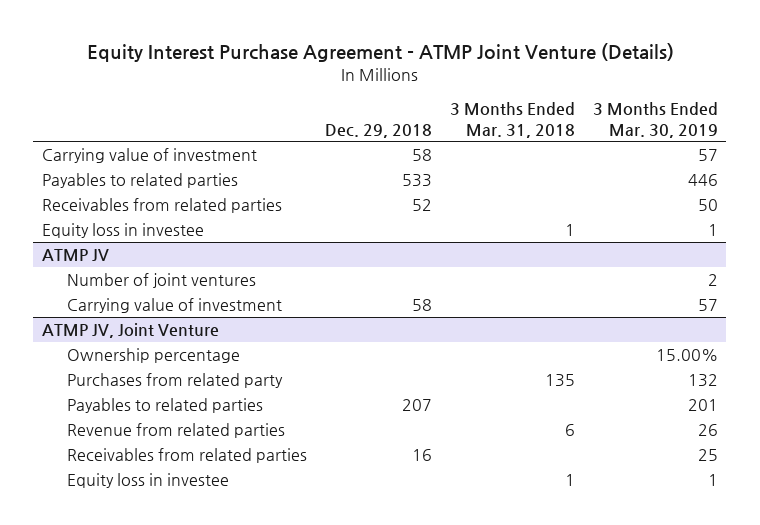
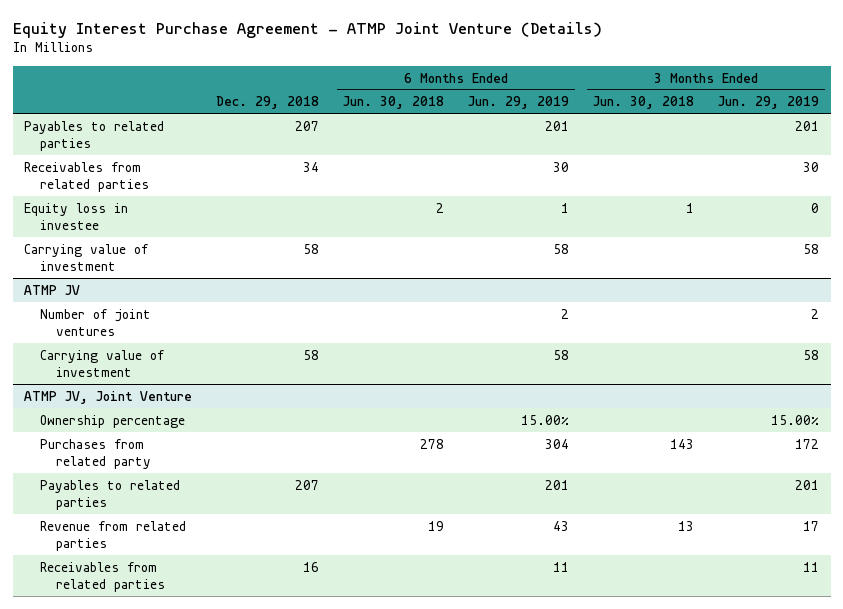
- | Dec. 29, 2018 | 3 Months Ended Mar. 31, 2018 | 3 Months Ended Mar. 30, 2019
+ | Dec. 29, 2018 | 6 Months Ended Jun. 30, 2018 | 6 Months Ended Jun. 29, 2019 | 3 Months Ended Jun. 30, 2018 | 3 Months Ended Jun. 29, 2019
- Payables to related parties | 533 | | 446
- Receivables from related parties | 52 | | 50
+ Payables to related parties | 207 | | 201 | | 201
+ Receivables from related parties | 34 | | 30 | | 30
moved down: Carrying value of investment | 58 | | 58 | | 58
@ ATMP JV, Joint Venture
- Equity loss in investee | | 1 | 1

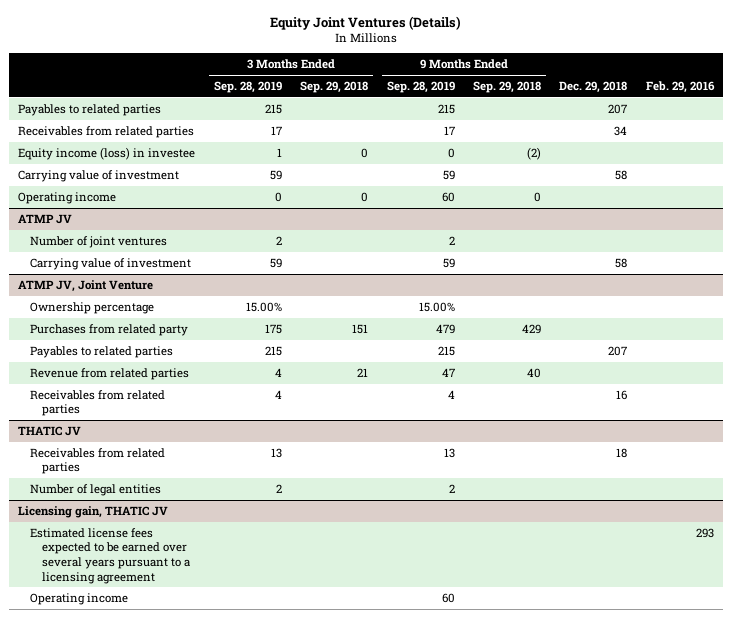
- Equity Interest Purchase Agreement - ATMP Joint Venture (Details)
+ Equity Joint Ventures (Details)
- | Dec. 29, 2018 | 6 Months Ended Jun. 30, 2018 | 6 Months Ended Jun. 29, 2019 | 3 Months Ended Jun. 30, 2018 | 3 Months Ended Jun. 29, 2019
+ | 3 Months Ended Sep. 28, 2019 | 3 Months Ended Sep. 29, 2018 | 9 Months Ended Sep. 28, 2019 | 9 Months Ended Sep. 29, 2018 | Dec. 29, 2018 | Feb. 29, 2016
- Equity loss in investee | | 2 | 1 | 1 | 0
+ Equity income (loss) in investee | 1 | 0 | 0 | (2) | |
+ Operating income | 0 | 0 | 60 | 0 | |
+ THATIC JV
+ Receivables from related parties | 13 | | 13 | | 18 |
+ Number of legal entities | 2 | | 2 | | |
+ Licensing gain, THATIC JV
+ Estimated license fees expected to be earned over several years pursuant to a licensing agreement | | | | | | 293
+ Operating income | | | 60 | | |

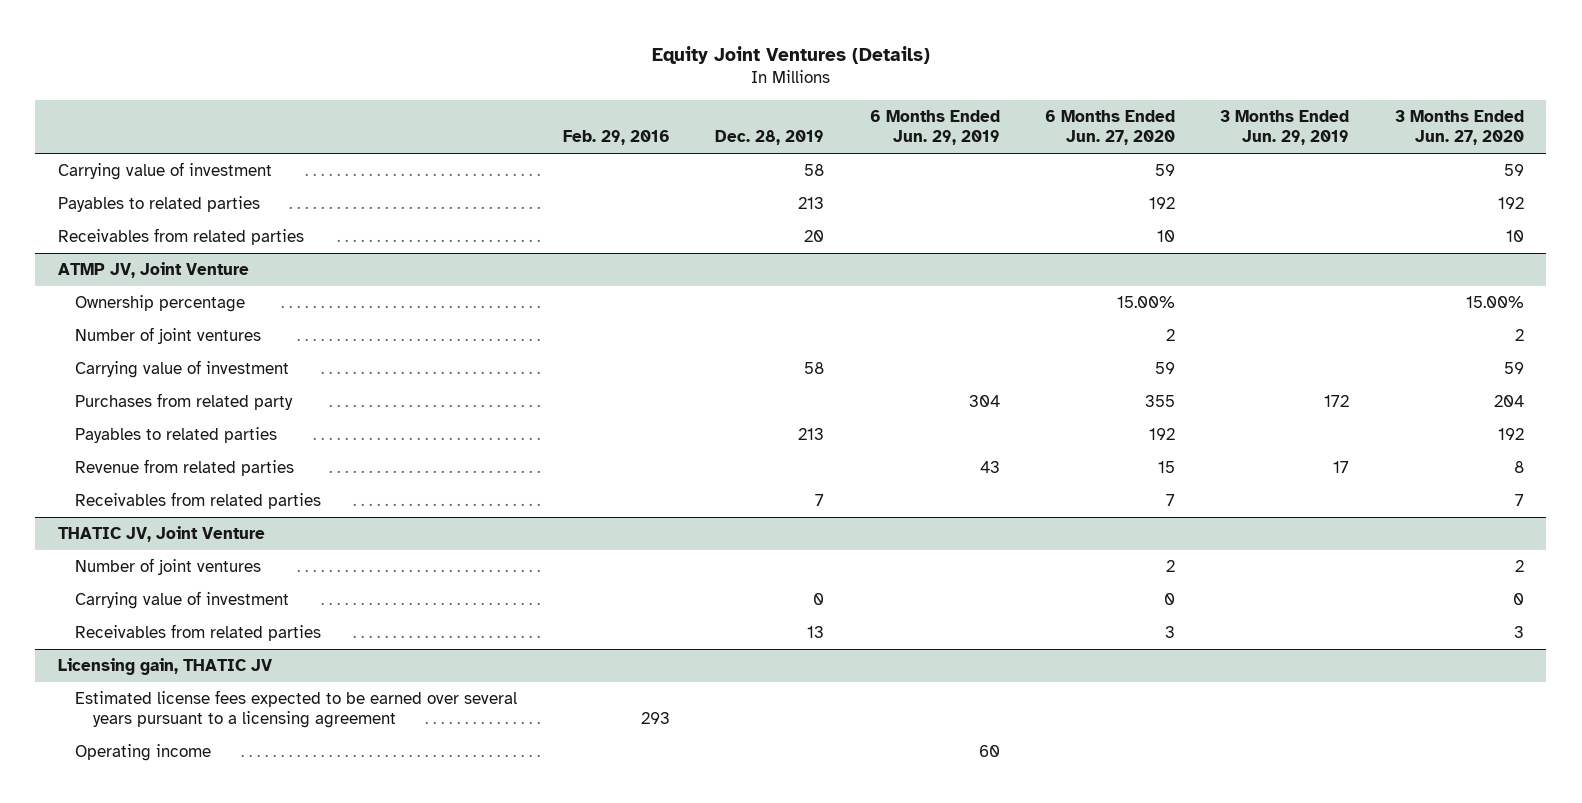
- | 3 Months Ended Sep. 28, 2019 | 3 Months Ended Sep. 29, 2018 | 9 Months Ended Sep. 28, 2019 | 9 Months Ended Sep. 29, 2018 | Dec. 29, 2018 | Feb. 29, 2016
+ | Feb. 29, 2016 | Dec. 28, 2019 | 6 Months Ended Jun. 29, 2019 | 6 Months Ended Jun. 27, 2020 | 3 Months Ended Jun. 29, 2019 | 3 Months Ended Jun. 27, 2020
moved up: Carrying value of investment | | 58 | | 59 | | 59
- Equity income (loss) in investee | 1 | 0 | 0 | (2) | |
- Operating income | 0 | 0 | 60 | 0 | |
- ATMP JV
- Number of joint ventures | 2 | | 2 | | |
- Carrying value of investment | 59 | | 59 | | 58 |
@ ATMP JV, Joint Venture
+ Number of joint ventures | | | | 2 | | 2
+ Carrying value of investment | | 58 | | 59 | | 59
- THATIC JV
+ THATIC JV, Joint Venture
+ Number of joint ventures | | | | 2 | | 2
+ Carrying value of investment | | 0 | | 0 | | 0
- Number of legal entities | 2 | | 2 | | |

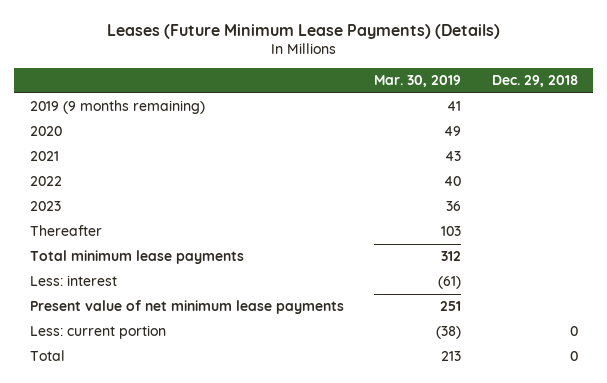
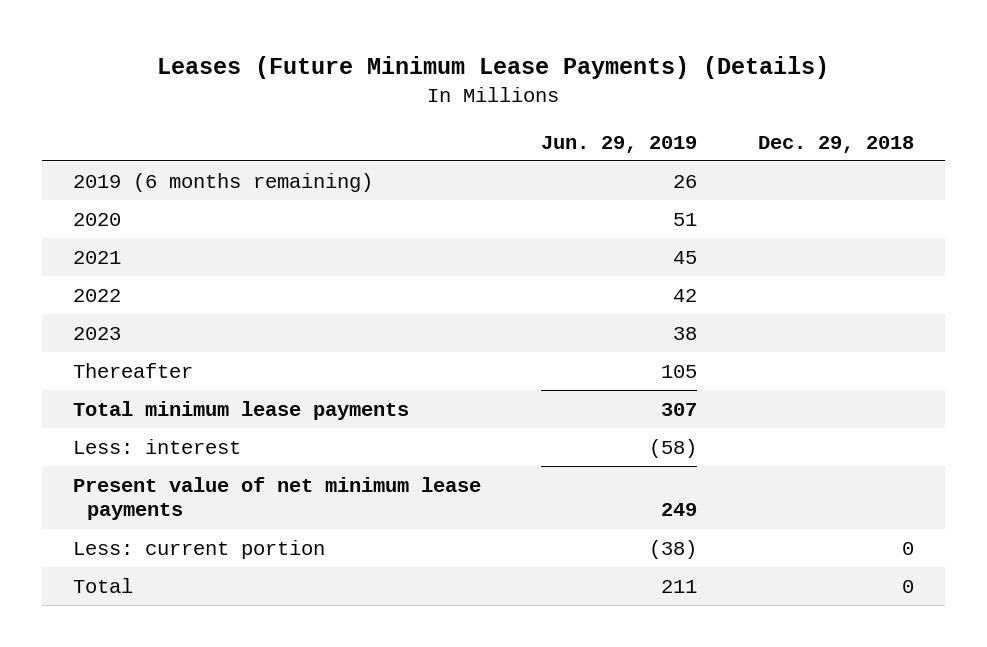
- | Mar. 30, 2019 | Dec. 29, 2018
+ | Jun. 29, 2019 | Dec. 29, 2018
- 2019 (9 months remaining) | 41 |
+ 2019 (6 months remaining) | 26 |

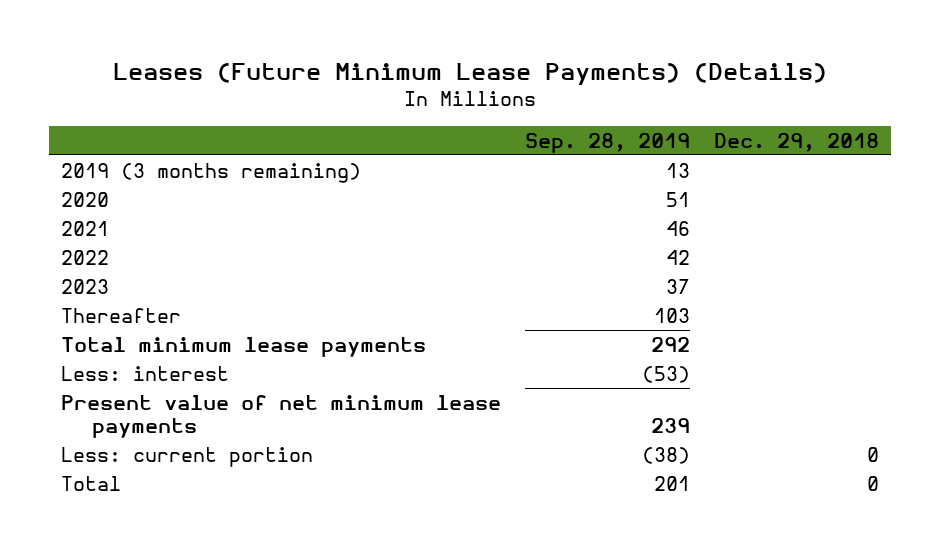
- | Jun. 29, 2019 | Dec. 29, 2018
+ | Sep. 28, 2019 | Dec. 29, 2018
- 2019 (6 months remaining) | 26 |
+ 2019 (3 months remaining) | 13 |

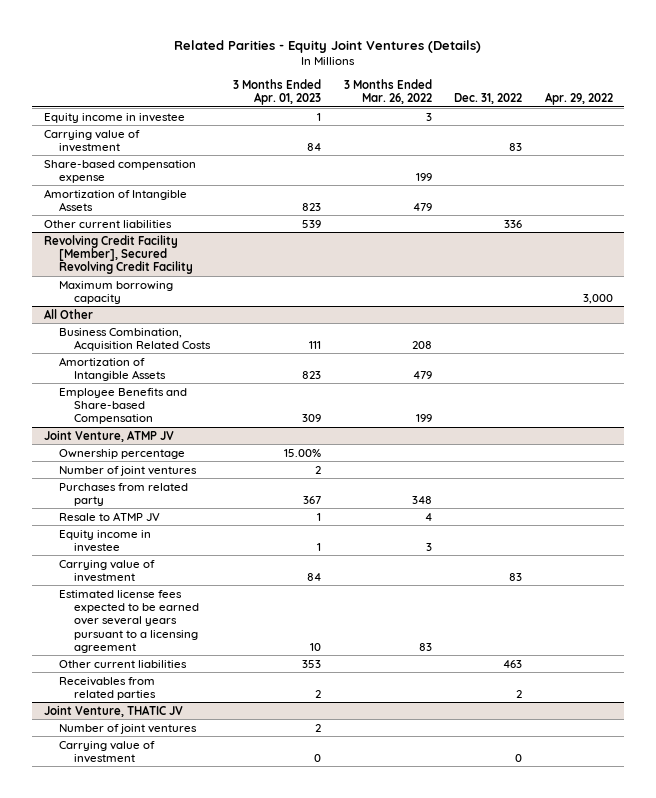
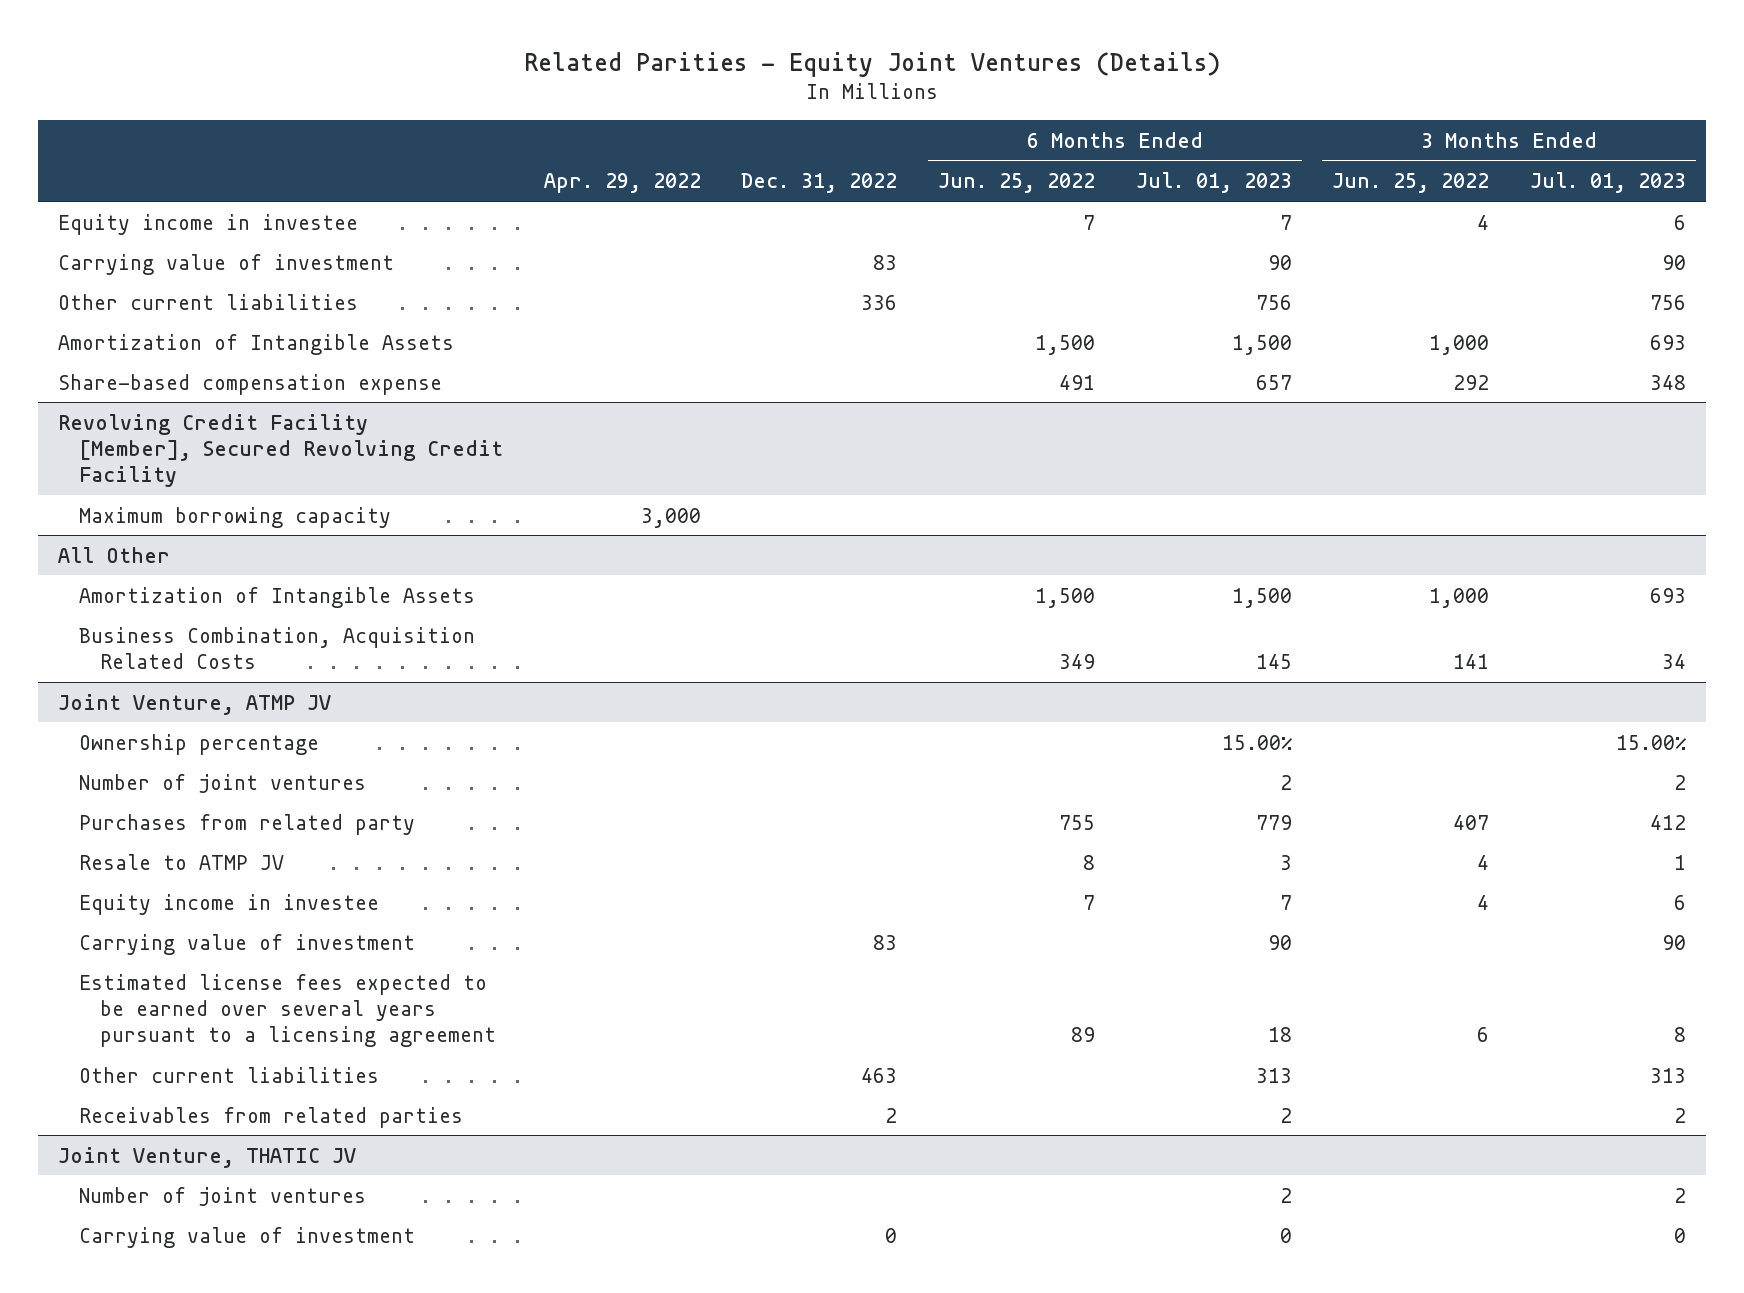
- | 3 Months Ended Apr. 01, 2023 | 3 Months Ended Mar. 26, 2022 | Dec. 31, 2022 | Apr. 29, 2022
+ | Apr. 29, 2022 | Dec. 31, 2022 | 6 Months Ended Jun. 25, 2022 | 6 Months Ended Jul. 01, 2023 | 3 Months Ended Jun. 25, 2022 | 3 Months Ended Jul. 01, 2023
moved down: Amortization of Intangible Assets | | | 1,500 | 1,500 | 1,000 | 693
moved down: Share-based compensation expense | | | 491 | 657 | 292 | 348
@ All Other
- Employee Benefits and Share-based Compensation | 309 | 199 | |
moved down: Business Combination, Acquisition Related Costs | | | 349 | 145 | 141 | 34

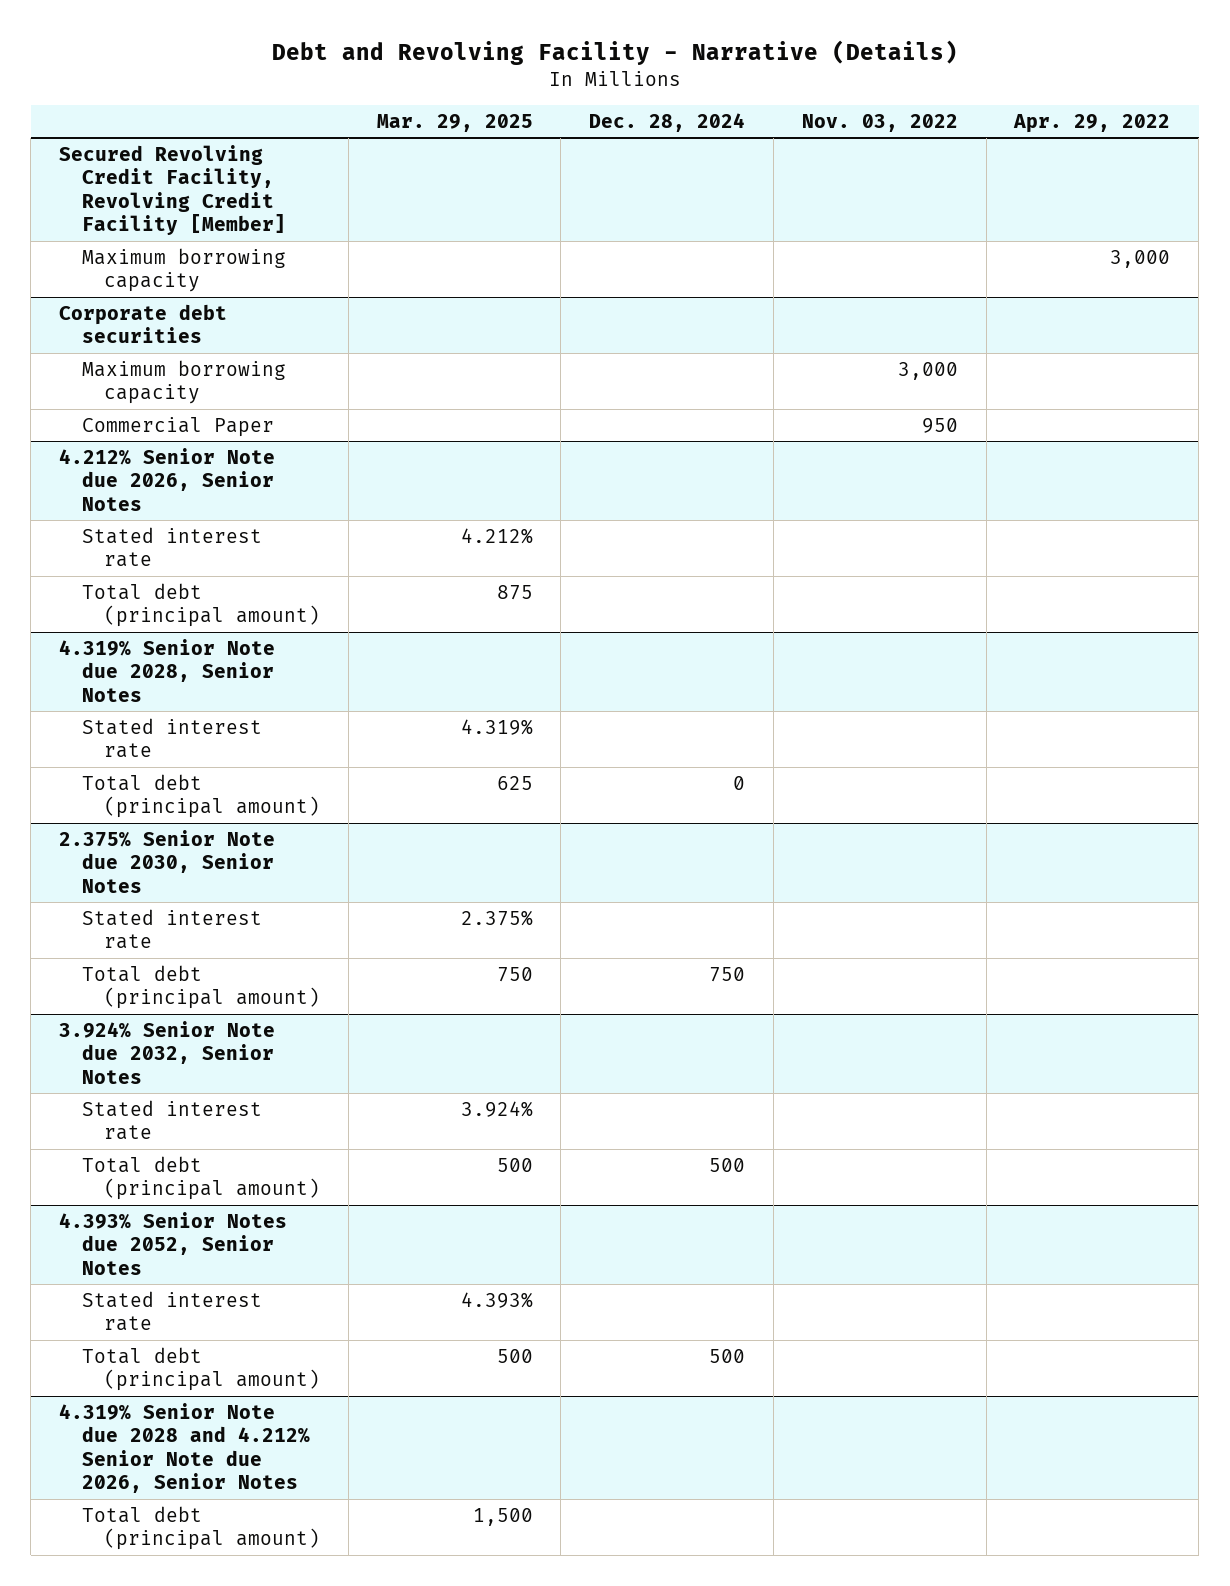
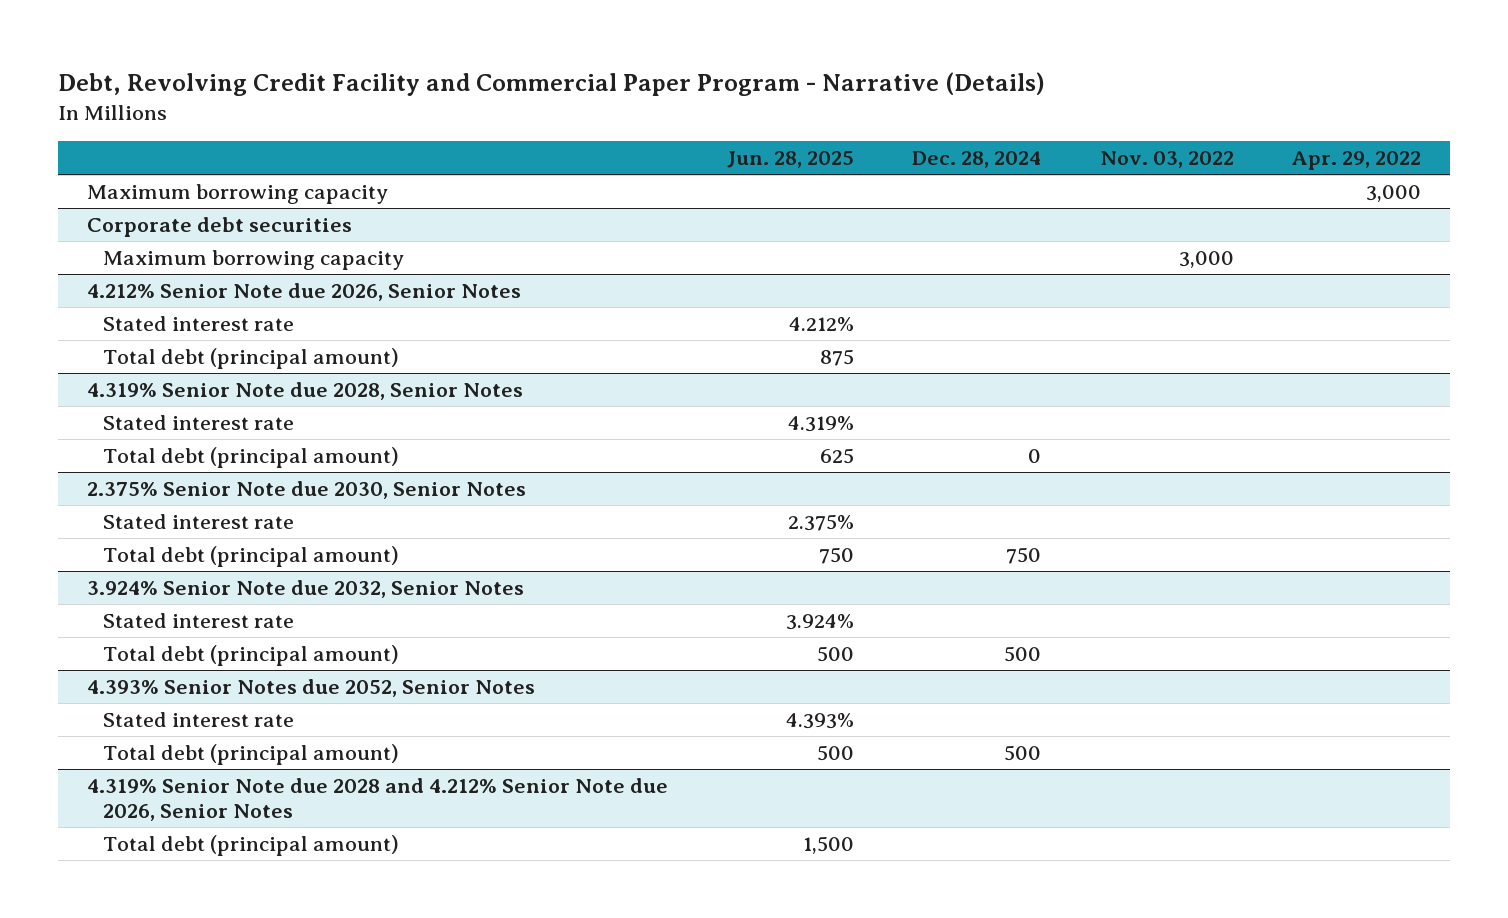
- Debt and Revolving Facility - Narrative (Details)
+ Debt, Revolving Credit Facility and Commercial Paper Program - Narrative (Details)
- | Mar. 29, 2025 | Dec. 28, 2024 | Nov. 03, 2022 | Apr. 29, 2022
+ | Jun. 28, 2025 | Dec. 28, 2024 | Nov. 03, 2022 | Apr. 29, 2022
- Secured Revolving Credit Facility, Revolving Credit Facility [Member]
@ Corporate debt securities
- Commercial Paper | | | 950 |

